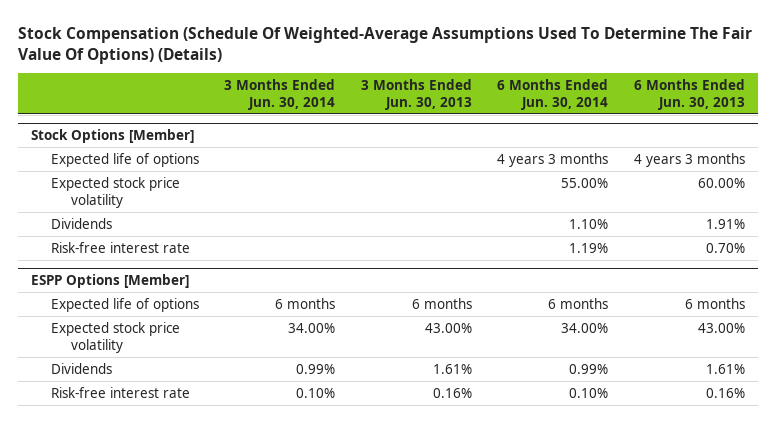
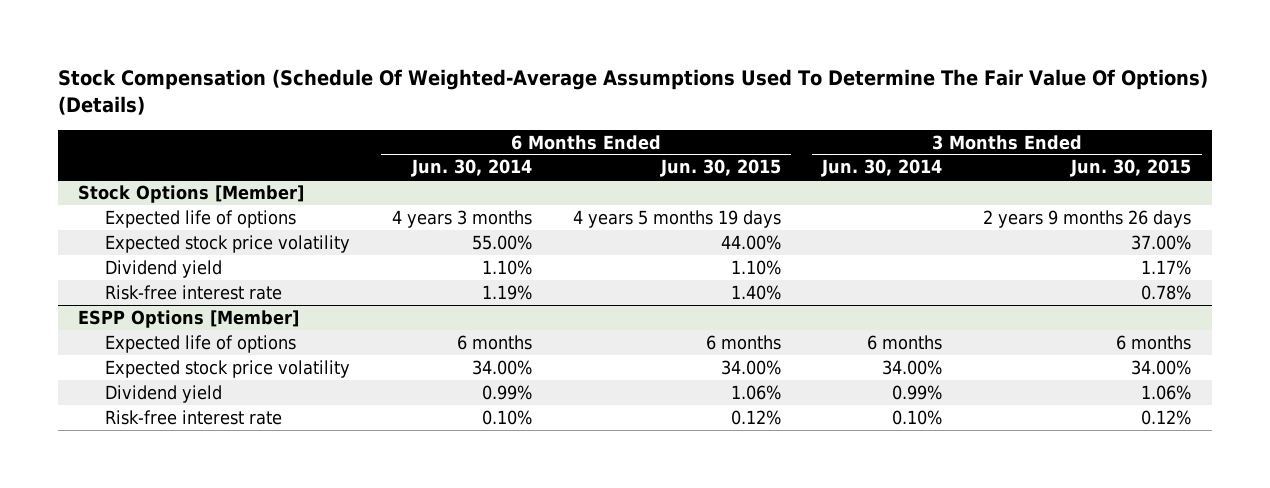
- | 3 Months Ended Jun. 30, 2014 | 3 Months Ended Jun. 30, 2013 | 6 Months Ended Jun. 30, 2014 | 6 Months Ended Jun. 30, 2013
+ | 6 Months Ended Jun. 30, 2014 | 6 Months Ended Jun. 30, 2015 | 3 Months Ended Jun. 30, 2014 | 3 Months Ended Jun. 30, 2015
@ Stock Options [Member]
- Dividends | | | 1.10% | 1.91%
+ Dividend yield | 1.10% | 1.10% | | 1.17%
@ ESPP Options [Member]
- Dividends | 0.99% | 1.61% | 0.99% | 1.61%
+ Dividend yield | 0.99% | 1.06% | 0.99% | 1.06%

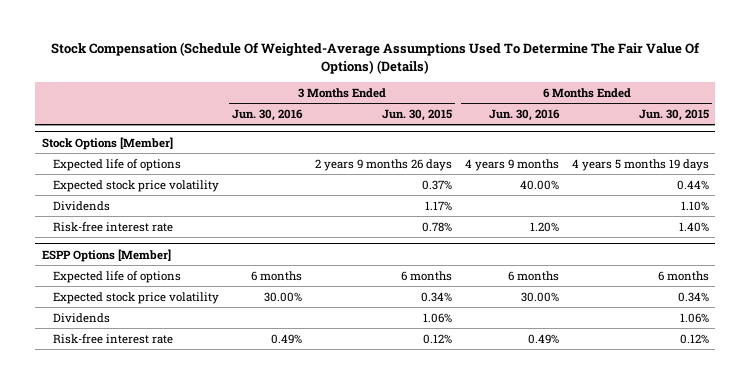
- | 6 Months Ended Jun. 30, 2014 | 6 Months Ended Jun. 30, 2015 | 3 Months Ended Jun. 30, 2014 | 3 Months Ended Jun. 30, 2015
+ | 3 Months Ended Jun. 30, 2016 | 3 Months Ended Jun. 30, 2015 | 6 Months Ended Jun. 30, 2016 | 6 Months Ended Jun. 30, 2015
@ Stock Options [Member]
- Expected stock price volatility | 55.00% | 44.00% | | 37.00%
- Dividend yield | 1.10% | 1.10% | | 1.17%
+ Expected stock price volatility | | 0.37% | 40.00% | 0.44%
+ Dividends | | 1.17% | | 1.10%
@ ESPP Options [Member]
- Expected stock price volatility | 34.00% | 34.00% | 34.00% | 34.00%
- Dividend yield | 0.99% | 1.06% | 0.99% | 1.06%
+ Expected stock price volatility | 30.00% | 0.34% | 30.00% | 0.34%
+ Dividends | | 1.06% | | 1.06%

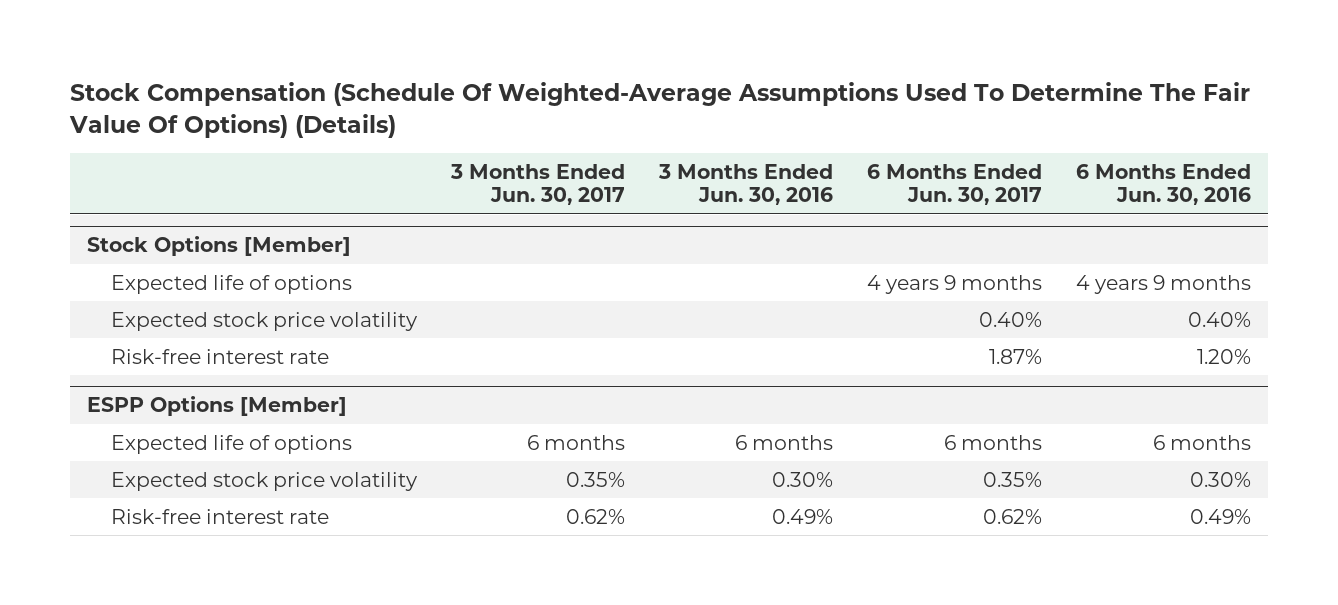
- | 3 Months Ended Jun. 30, 2016 | 3 Months Ended Jun. 30, 2015 | 6 Months Ended Jun. 30, 2016 | 6 Months Ended Jun. 30, 2015
+ | 3 Months Ended Jun. 30, 2017 | 3 Months Ended Jun. 30, 2016 | 6 Months Ended Jun. 30, 2017 | 6 Months Ended Jun. 30, 2016
@ Stock Options [Member]
- Expected stock price volatility | | 0.37% | 40.00% | 0.44%
- Dividends | | 1.17% | | 1.10%
+ Expected stock price volatility | | | 0.40% | 0.40%
@ ESPP Options [Member]
- Expected stock price volatility | 30.00% | 0.34% | 30.00% | 0.34%
- Dividends | | 1.06% | | 1.06%
+ Expected stock price volatility | 0.35% | 0.30% | 0.35% | 0.30%

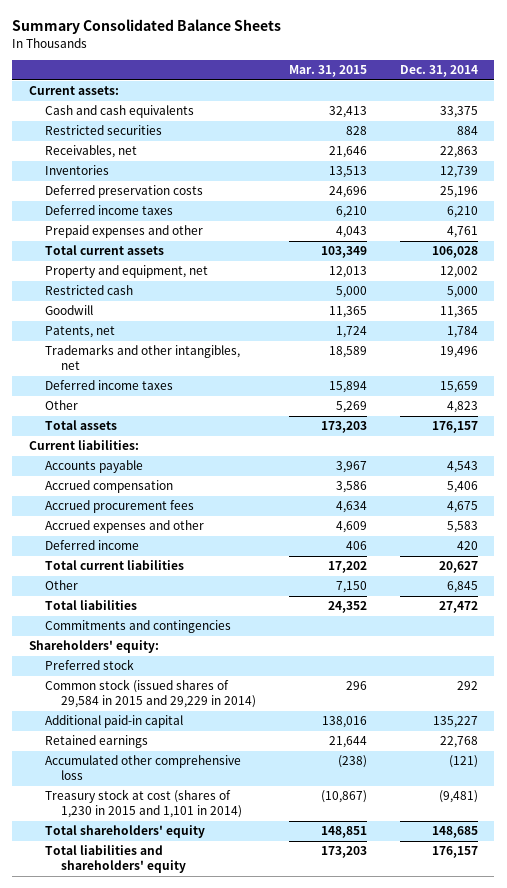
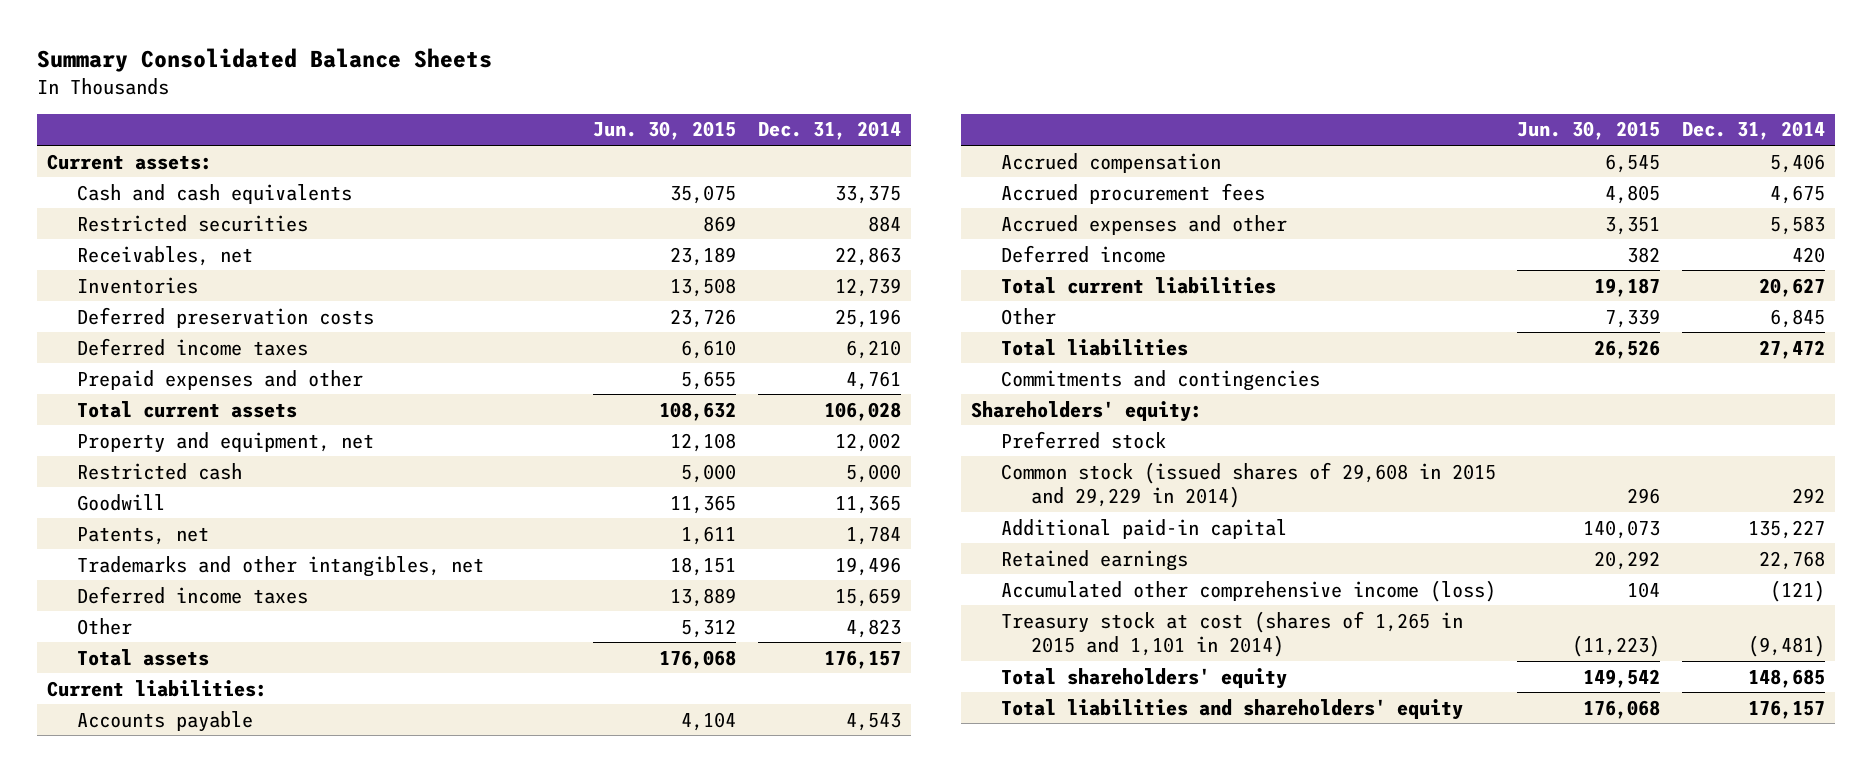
- | Mar. 31, 2015 | Dec. 31, 2014
+ | Jun. 30, 2015 | Dec. 31, 2014
- Common stock (issued shares of 29,584 in 2015 and 29,229 in 2014) | 296 | 292
+ Common stock (issued shares of 29,608 in 2015 and 29,229 in 2014) | 296 | 292
- Accumulated other comprehensive loss | (238) | (121)
- Treasury stock at cost (shares of 1,230 in 2015 and 1,101 in 2014) | (10,867) | (9,481)
+ Accumulated other comprehensive income (loss) | 104 | (121)
+ Treasury stock at cost (shares of 1,265 in 2015 and 1,101 in 2014) | (11,223) | (9,481)

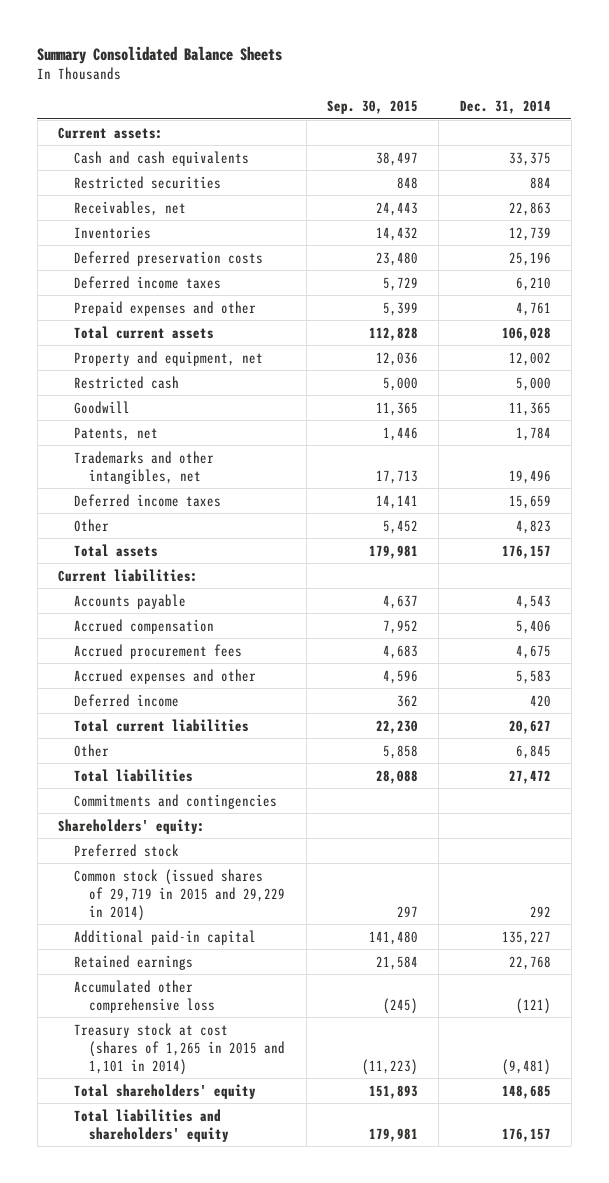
- | Jun. 30, 2015 | Dec. 31, 2014
+ | Sep. 30, 2015 | Dec. 31, 2014
- Common stock (issued shares of 29,608 in 2015 and 29,229 in 2014) | 296 | 292
+ Common stock (issued shares of 29,719 in 2015 and 29,229 in 2014) | 297 | 292
- Accumulated other comprehensive income (loss) | 104 | (121)
+ Accumulated other comprehensive loss | (245) | (121)

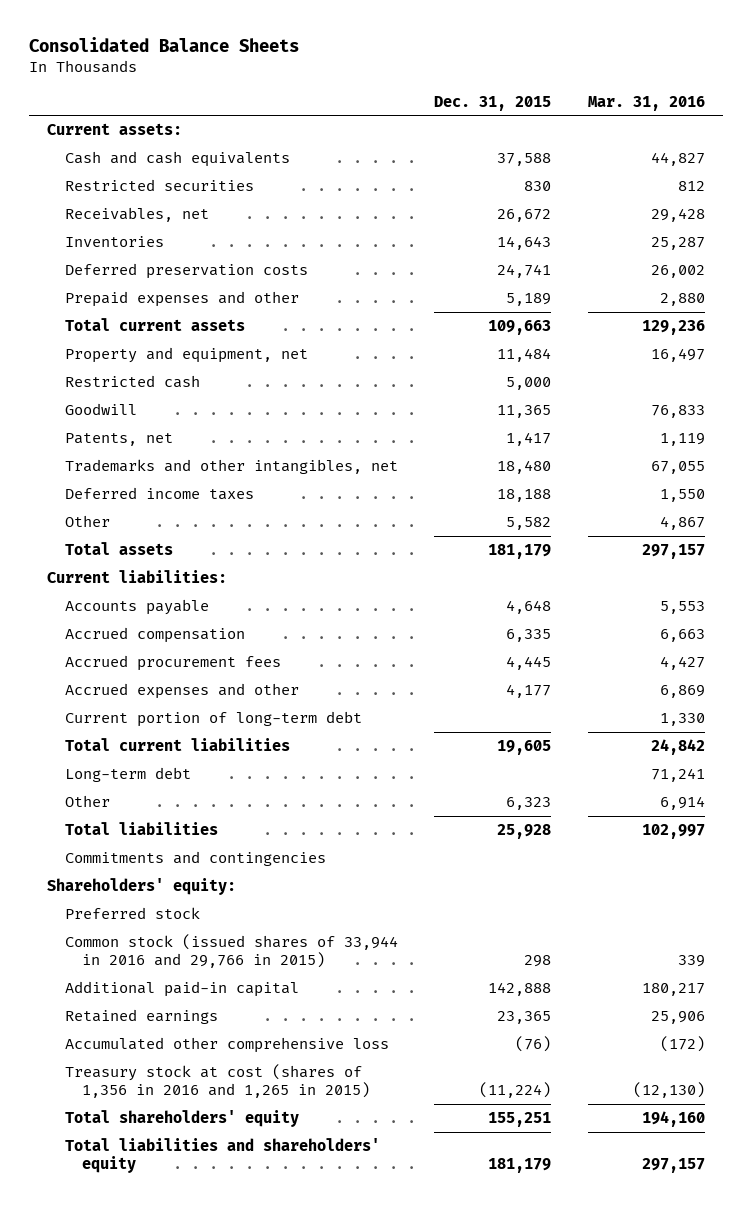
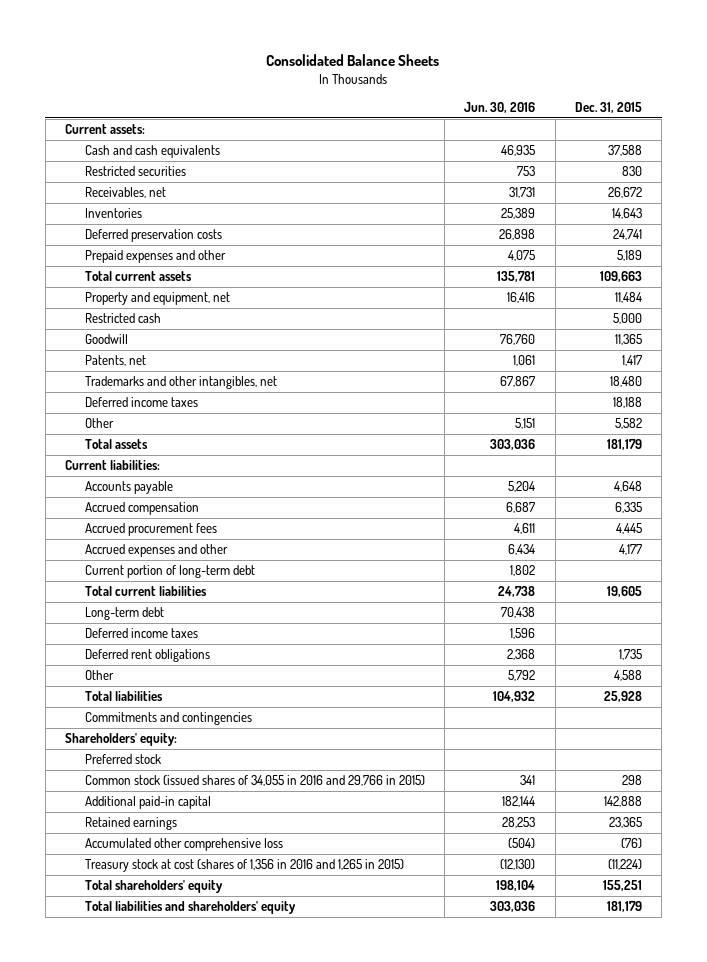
- | Dec. 31, 2015 | Mar. 31, 2016
+ | Jun. 30, 2016 | Dec. 31, 2015
- Other | 6,323 | 6,914
+ Deferred income taxes | 1,596 |
+ Deferred rent obligations | 2,368 | 1,735
+ Other | 5,792 | 4,588
- Common stock (issued shares of 33,944 in 2016 and 29,766 in 2015) | 298 | 339
+ Common stock (issued shares of 34,055 in 2016 and 29,766 in 2015) | 341 | 298

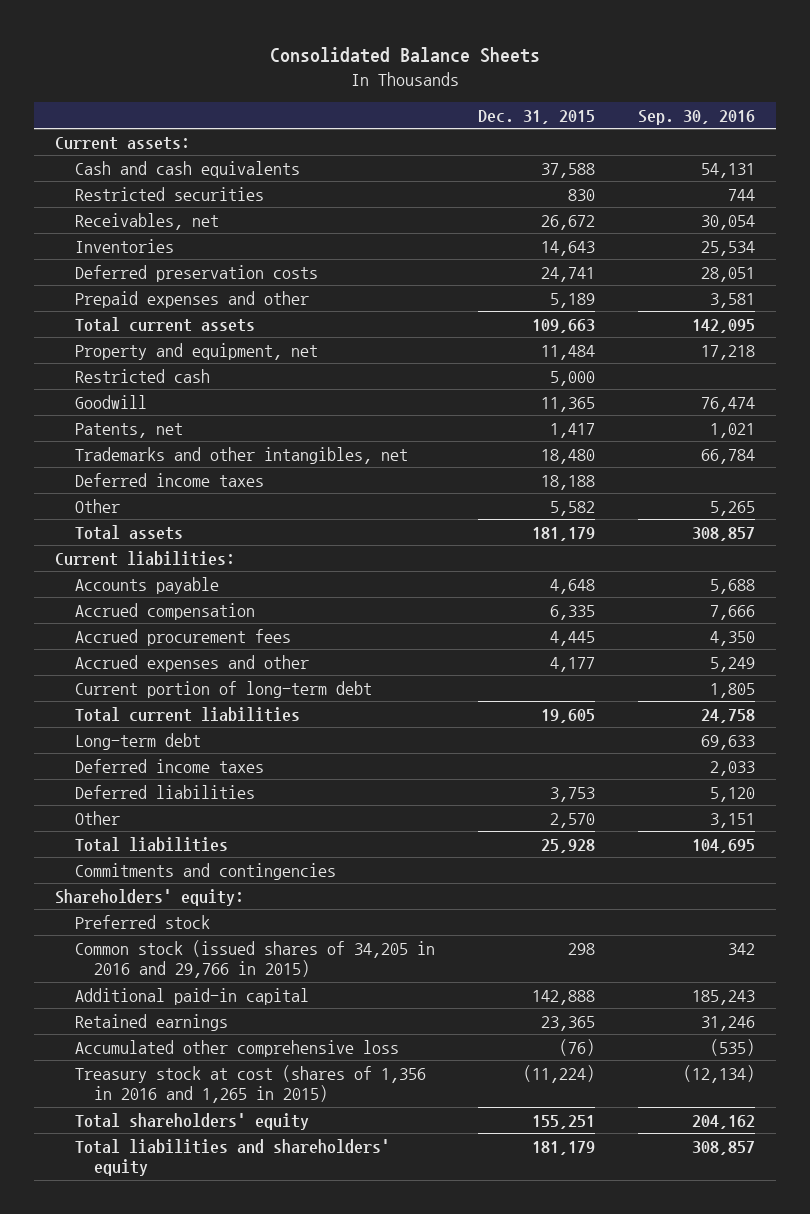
- | Jun. 30, 2016 | Dec. 31, 2015
+ | Dec. 31, 2015 | Sep. 30, 2016
- Deferred rent obligations | 2,368 | 1,735
- Other | 5,792 | 4,588
+ Deferred liabilities | 3,753 | 5,120
+ Other | 2,570 | 3,151
- Common stock (issued shares of 34,055 in 2016 and 29,766 in 2015) | 341 | 298
+ Common stock (issued shares of 34,205 in 2016 and 29,766 in 2015) | 298 | 342

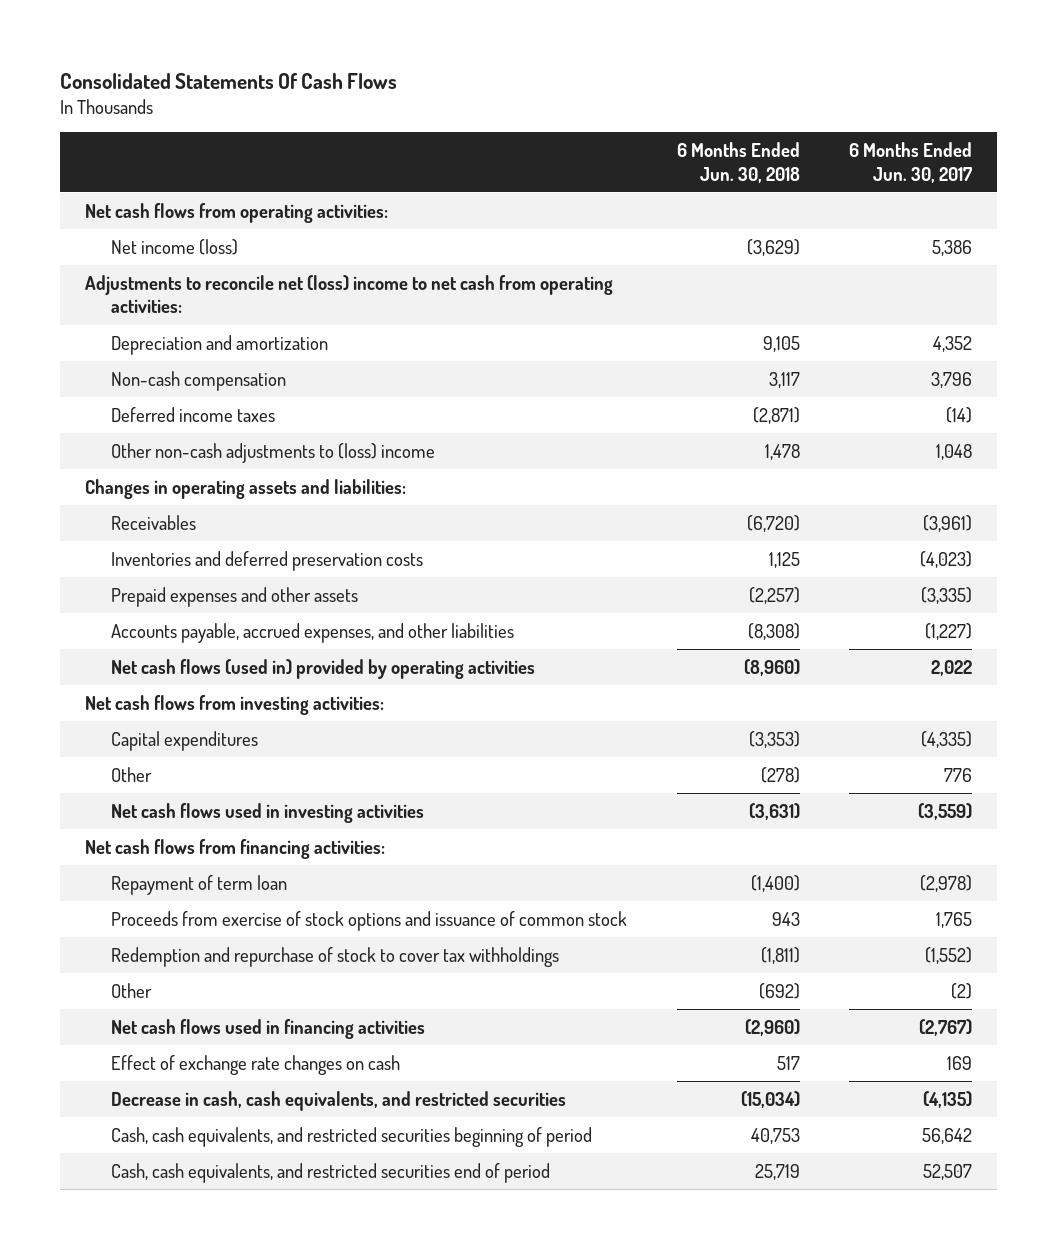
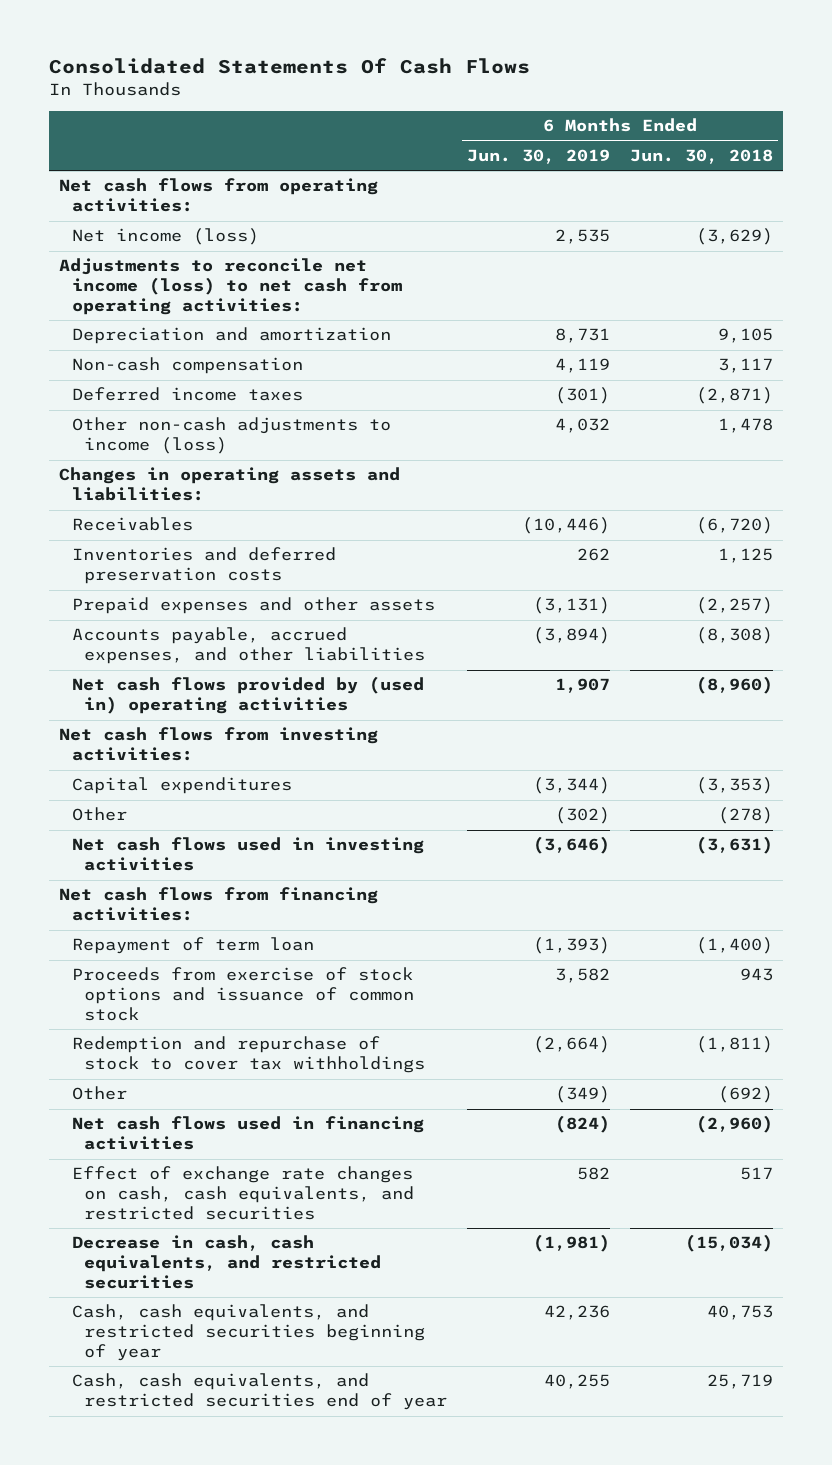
- | 6 Months Ended Jun. 30, 2018 | 6 Months Ended Jun. 30, 2017
+ | 6 Months Ended Jun. 30, 2019 | 6 Months Ended Jun. 30, 2018
- Adjustments to reconcile net (loss) income to net cash from operating activities:
+ Adjustments to reconcile net income (loss) to net cash from operating activities:
- Other non-cash adjustments to (loss) income | 1,478 | 1,048
+ Other non-cash adjustments to income (loss) | 4,032 | 1,478
- Net cash flows (used in) provided by operating activities | (8,960) | 2,022
+ Net cash flows provided by (used in) operating activities | 1,907 | (8,960)
- Effect of exchange rate changes on cash | 517 | 169
+ Effect of exchange rate changes on cash, cash equivalents, and restricted securities | 582 | 517
- Cash, cash equivalents, and restricted securities beginning of period | 40,753 | 56,642
- Cash, cash equivalents, and restricted securities end of period | 25,719 | 52,507
+ Cash, cash equivalents, and restricted securities beginning of year | 42,236 | 40,753
+ Cash, cash equivalents, and restricted securities end of year | 40,255 | 25,719

